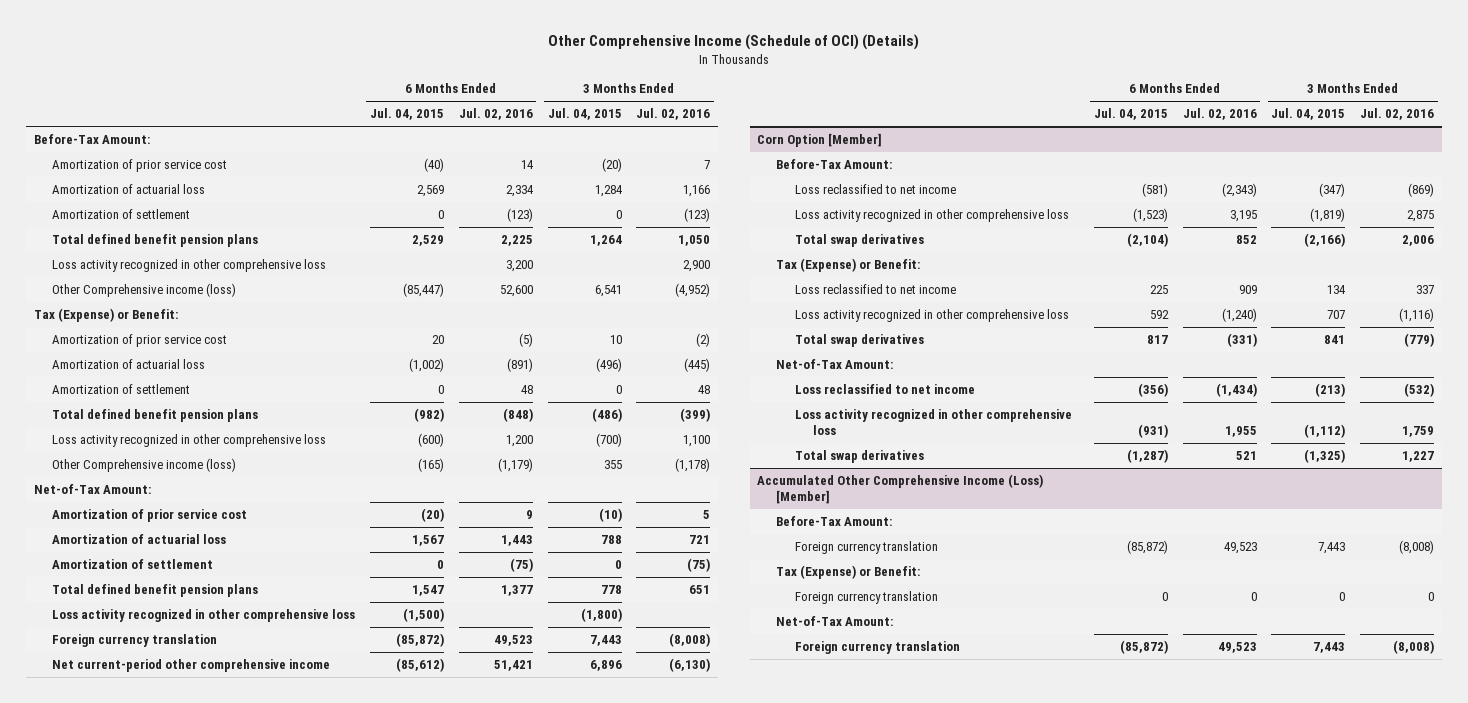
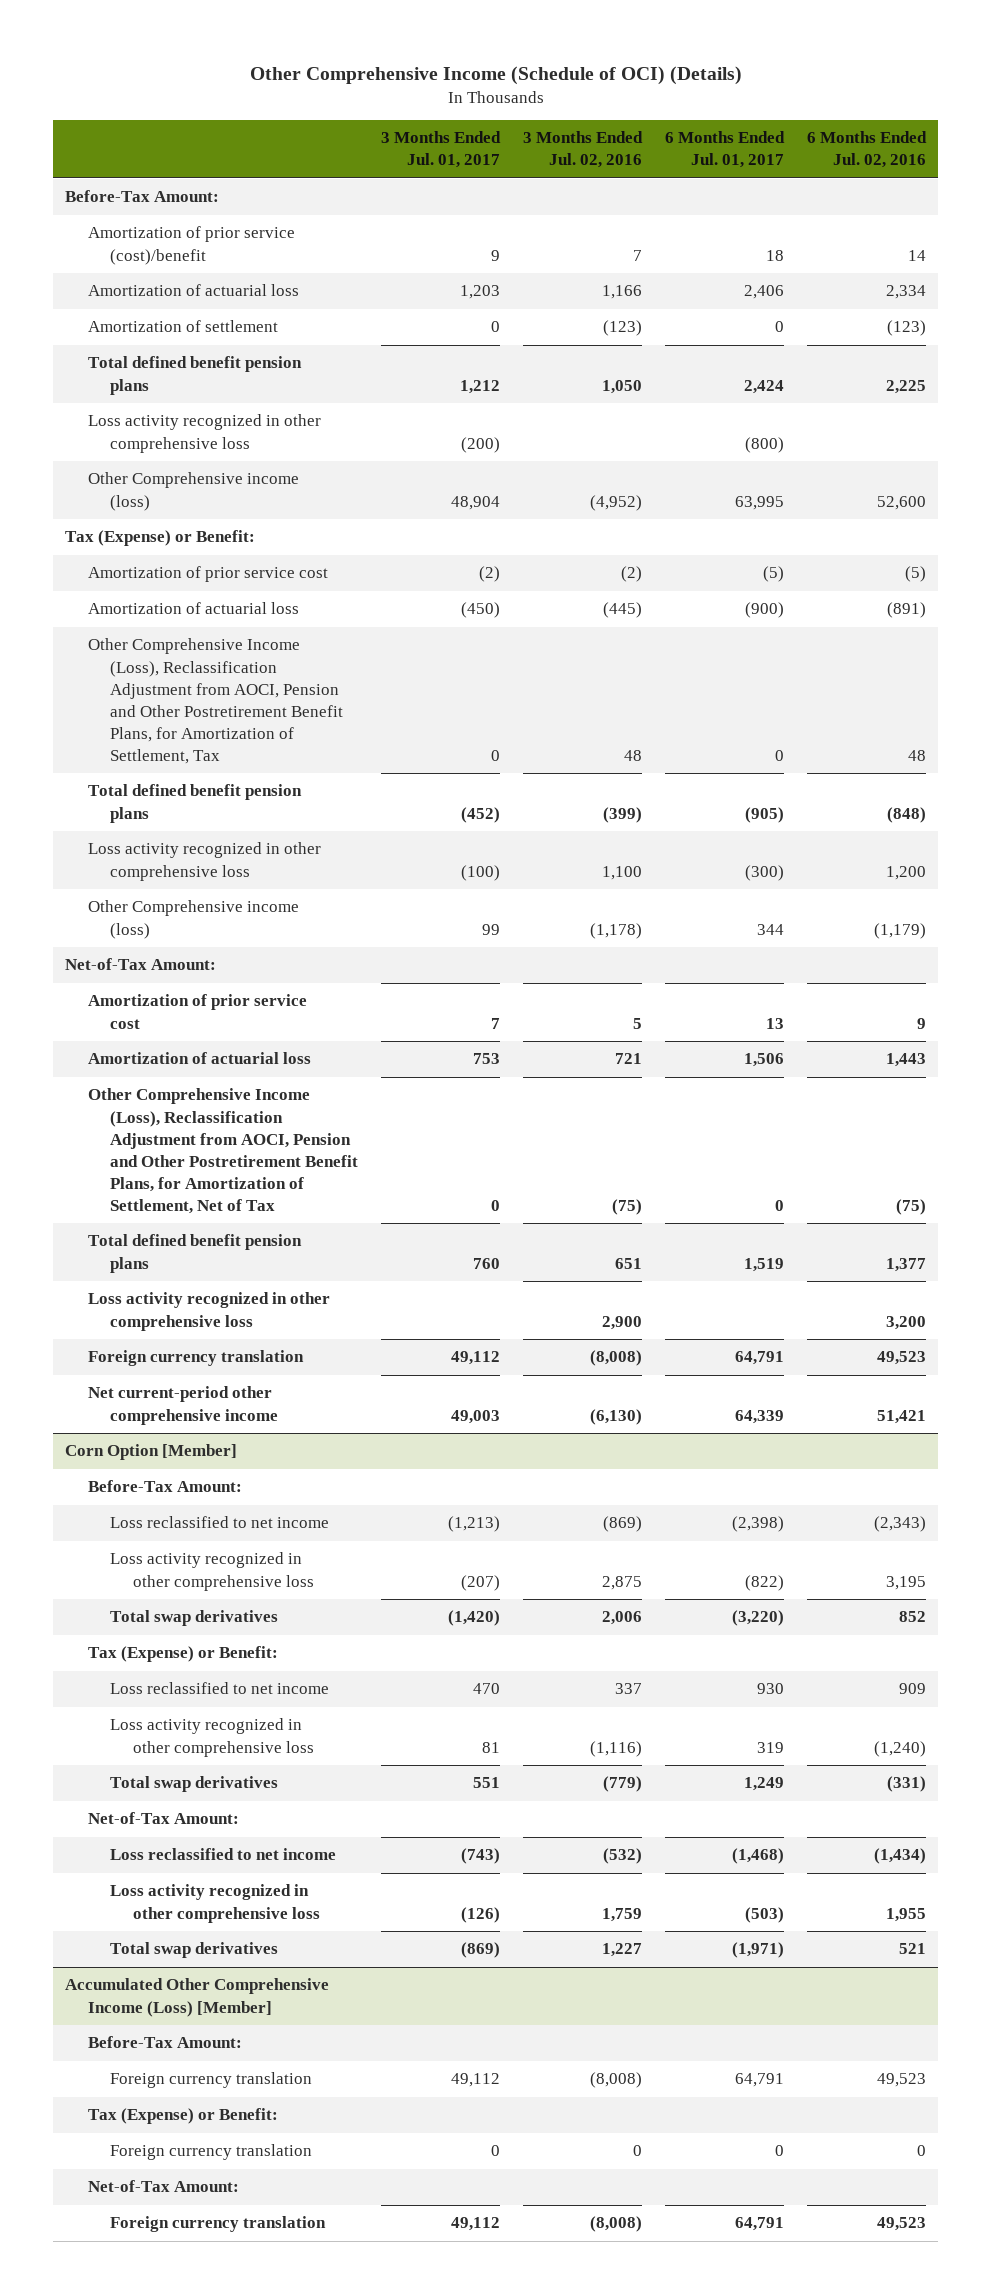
- | 6 Months Ended Jul. 04, 2015 | 6 Months Ended Jul. 02, 2016 | 3 Months Ended Jul. 04, 2015 | 3 Months Ended Jul. 02, 2016
+ | 3 Months Ended Jul. 01, 2017 | 3 Months Ended Jul. 02, 2016 | 6 Months Ended Jul. 01, 2017 | 6 Months Ended Jul. 02, 2016
- Amortization of prior service cost | (40) | 14 | (20) | 7
+ Amortization of prior service (cost)/benefit | 9 | 7 | 18 | 14
moved up: Loss activity recognized in other comprehensive loss | (200) | | (800) |
- Amortization of settlement | 0 | 48 | 0 | 48
+ Other Comprehensive Income (Loss), Reclassification Adjustment from AOCI, Pension and Other Postretirement Benefit Plans, for Amortization of Settlement, Tax | 0 | 48 | 0 | 48
- Amortization of settlement | 0 | (75) | 0 | (75)
+ Other Comprehensive Income (Loss), Reclassification Adjustment from AOCI, Pension and Other Postretirement Benefit Plans, for Amortization of Settlement, Net of Tax | 0 | (75) | 0 | (75)
moved down: Loss activity recognized in other comprehensive loss | | 2,900 | | 3,200

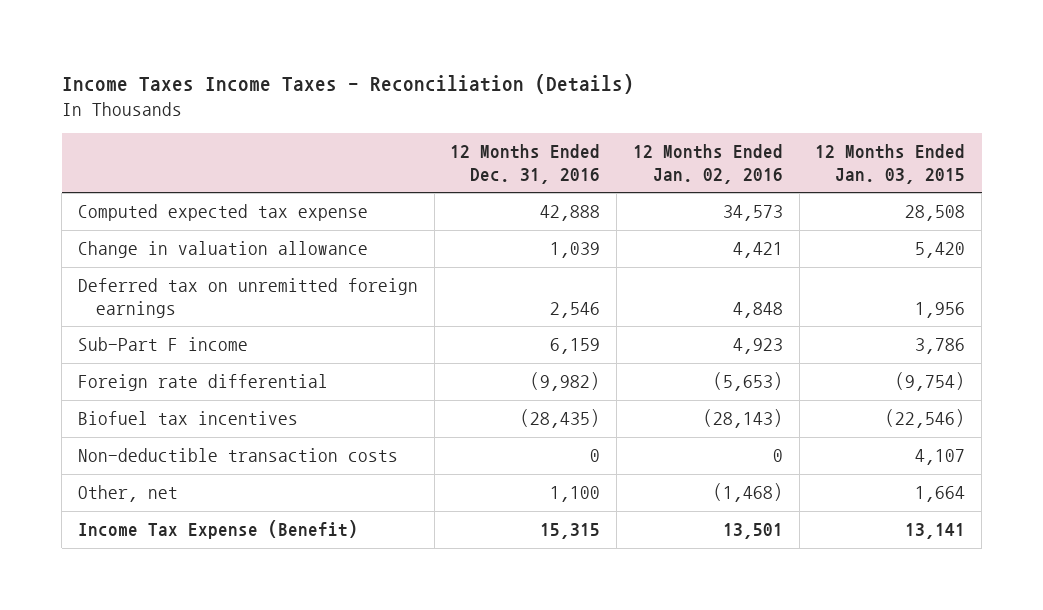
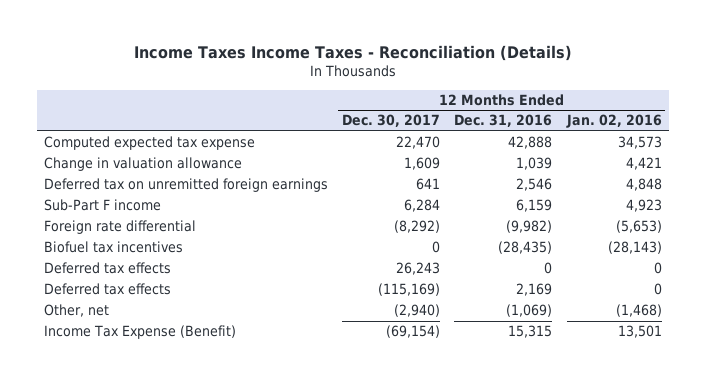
- | 12 Months Ended Dec. 31, 2016 | 12 Months Ended Jan. 02, 2016 | 12 Months Ended Jan. 03, 2015
+ | 12 Months Ended Dec. 30, 2017 | 12 Months Ended Dec. 31, 2016 | 12 Months Ended Jan. 02, 2016
- Non-deductible transaction costs | 0 | 0 | 4,107
- Other, net | 1,100 | (1,468) | 1,664
+ Deferred tax effects | 26,243 | 0 | 0
+ Deferred tax effects | (115,169) | 2,169 | 0
+ Other, net | (2,940) | (1,069) | (1,468)

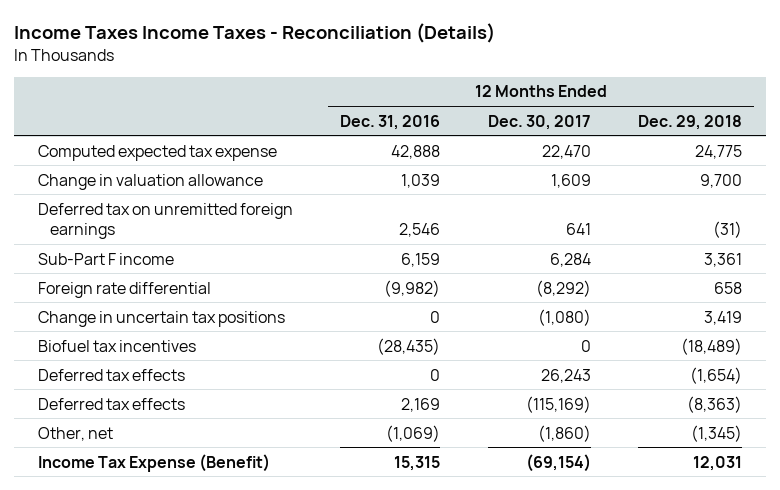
- | 12 Months Ended Dec. 30, 2017 | 12 Months Ended Dec. 31, 2016 | 12 Months Ended Jan. 02, 2016
+ | 12 Months Ended Dec. 31, 2016 | 12 Months Ended Dec. 30, 2017 | 12 Months Ended Dec. 29, 2018
+ Change in uncertain tax positions | 0 | (1,080) | 3,419
- Other, net | (2,940) | (1,069) | (1,468)
+ Other, net | (1,069) | (1,860) | (1,345)

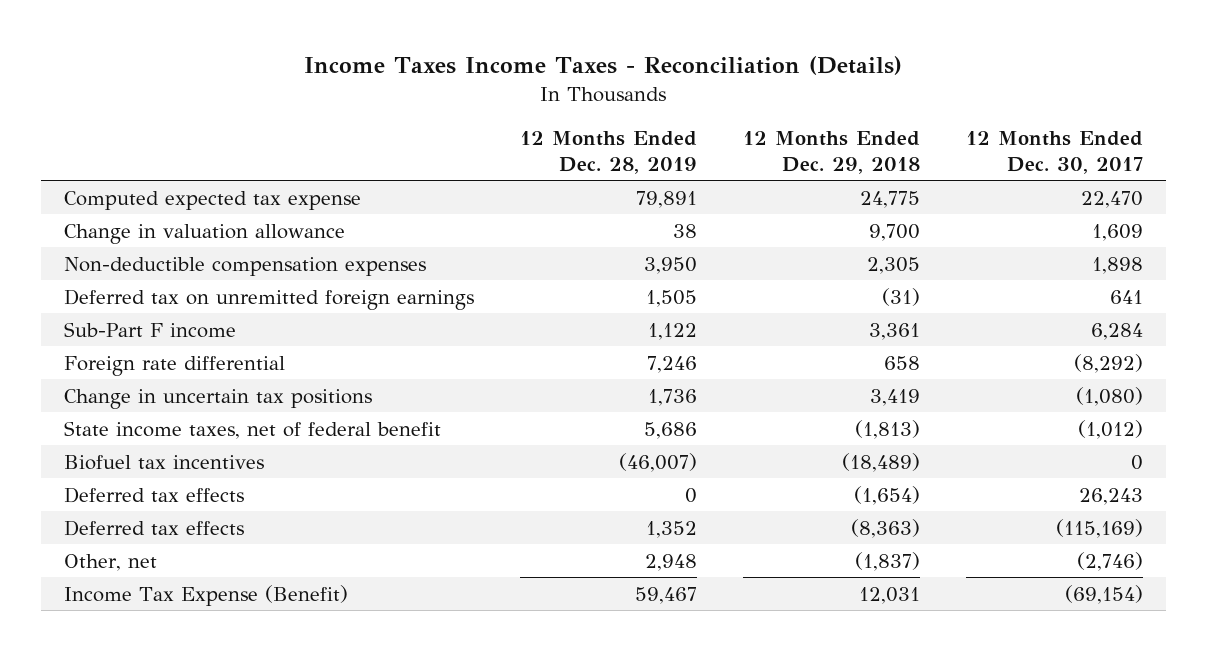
- | 12 Months Ended Dec. 31, 2016 | 12 Months Ended Dec. 30, 2017 | 12 Months Ended Dec. 29, 2018
+ | 12 Months Ended Dec. 28, 2019 | 12 Months Ended Dec. 29, 2018 | 12 Months Ended Dec. 30, 2017
+ Non-deductible compensation expenses | 3,950 | 2,305 | 1,898
+ State income taxes, net of federal benefit | 5,686 | (1,813) | (1,012)
- Other, net | (1,069) | (1,860) | (1,345)
+ Other, net | 2,948 | (1,837) | (2,746)

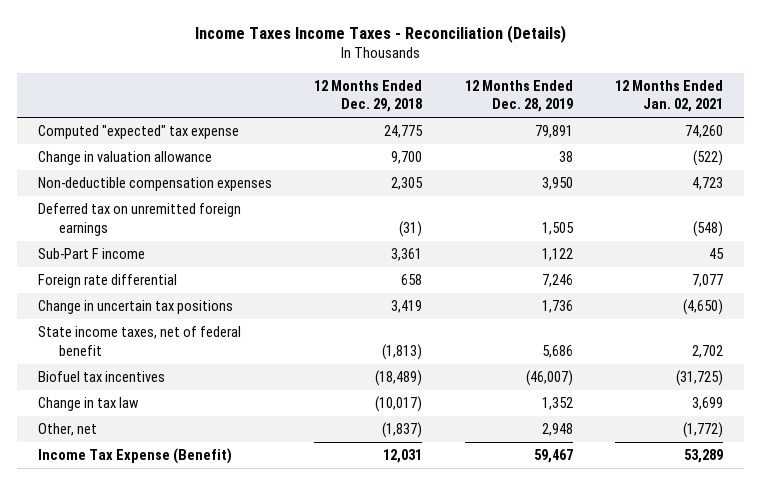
- | 12 Months Ended Dec. 28, 2019 | 12 Months Ended Dec. 29, 2018 | 12 Months Ended Dec. 30, 2017
+ | 12 Months Ended Dec. 29, 2018 | 12 Months Ended Dec. 28, 2019 | 12 Months Ended Jan. 02, 2021
- Computed expected tax expense | 79,891 | 24,775 | 22,470
+ Computed "expected" tax expense | 24,775 | 79,891 | 74,260
- Deferred tax effects | 0 | (1,654) | 26,243
- Deferred tax effects | 1,352 | (8,363) | (115,169)
+ Change in tax law | (10,017) | 1,352 | 3,699

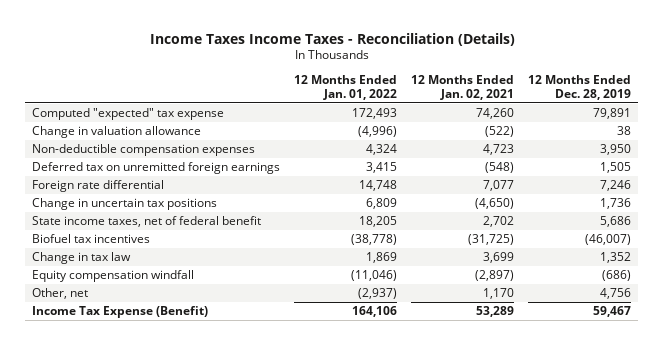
- | 12 Months Ended Dec. 29, 2018 | 12 Months Ended Dec. 28, 2019 | 12 Months Ended Jan. 02, 2021
+ | 12 Months Ended Jan. 01, 2022 | 12 Months Ended Jan. 02, 2021 | 12 Months Ended Dec. 28, 2019
- Sub-Part F income | 3,361 | 1,122 | 45
- Other, net | (1,837) | 2,948 | (1,772)
+ Equity compensation windfall | (11,046) | (2,897) | (686)
+ Other, net | (2,937) | 1,170 | 4,756

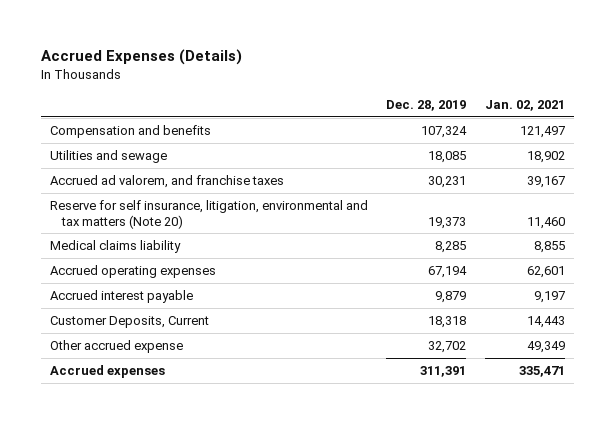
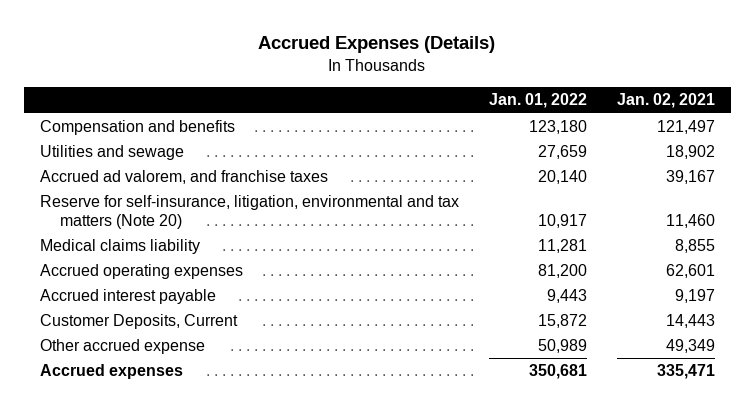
- | Dec. 28, 2019 | Jan. 02, 2021
+ | Jan. 01, 2022 | Jan. 02, 2021
- Reserve for self insurance, litigation, environmental and tax matters (Note 20) | 19,373 | 11,460
+ Reserve for self-insurance, litigation, environmental and tax matters (Note 20) | 10,917 | 11,460

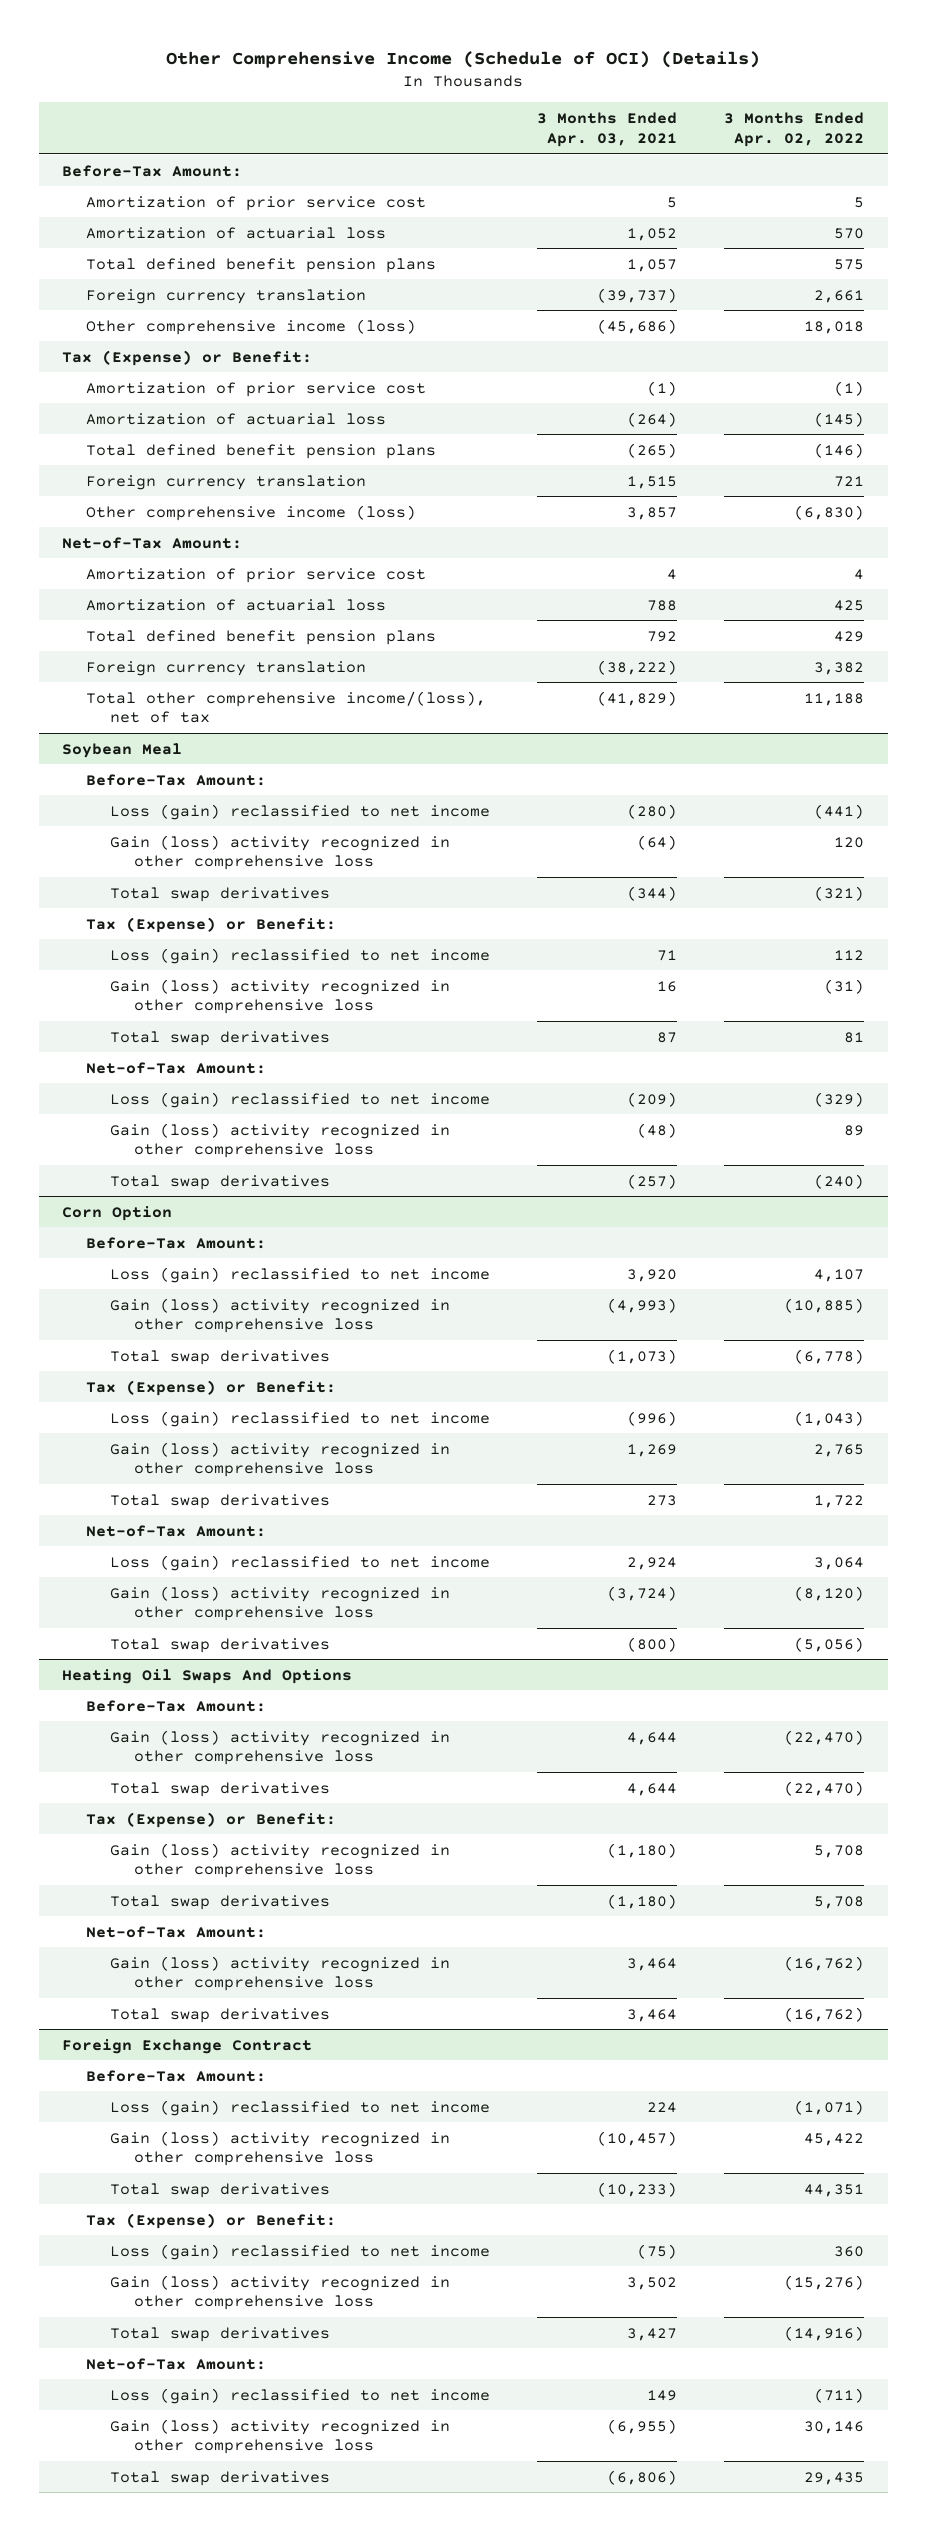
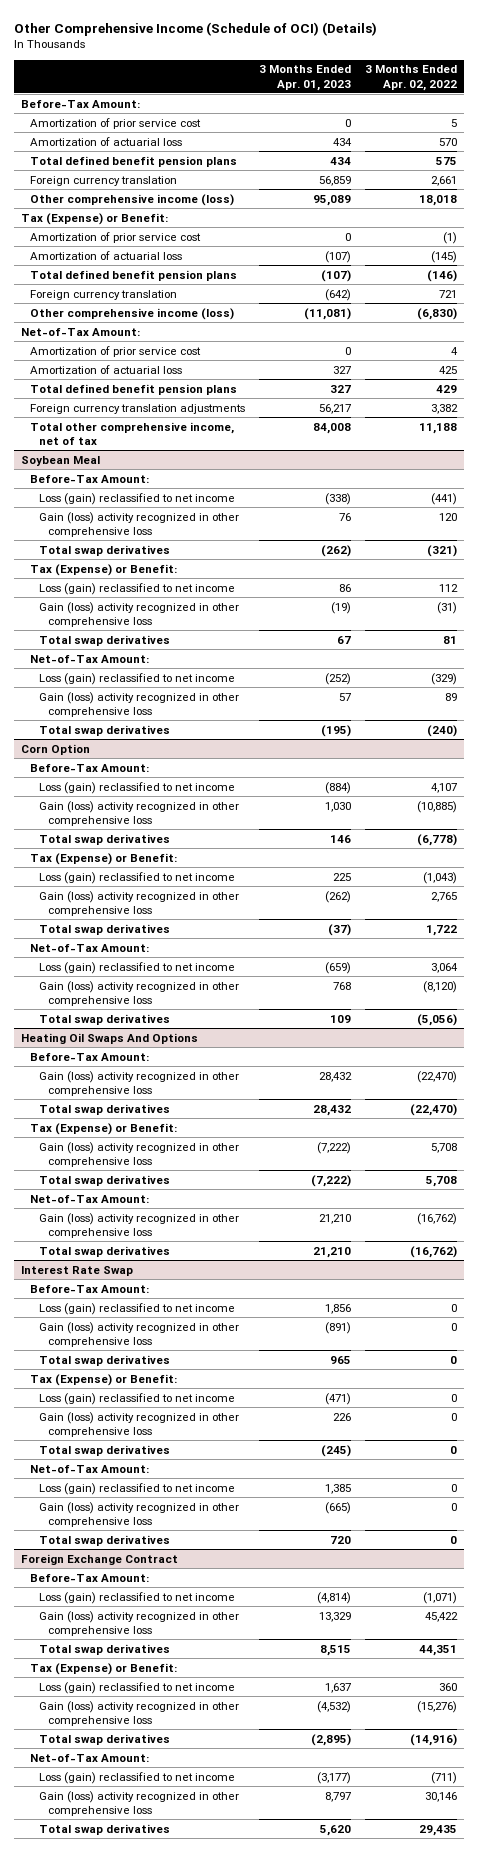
- | 3 Months Ended Apr. 03, 2021 | 3 Months Ended Apr. 02, 2022
+ | 3 Months Ended Apr. 01, 2023 | 3 Months Ended Apr. 02, 2022
- Foreign currency translation | (38,222) | 3,382
- Total other comprehensive income/(loss), net of tax | (41,829) | 11,188
+ Foreign currency translation adjustments | 56,217 | 3,382
+ Total other comprehensive income, net of tax | 84,008 | 11,188
+ Interest Rate Swap
+ Before-Tax Amount:
+ Loss (gain) reclassified to net income | 1,856 | 0
+ Gain (loss) activity recognized in other comprehensive loss | (891) | 0
+ Total swap derivatives | 965 | 0
+ Tax (Expense) or Benefit:
+ Loss (gain) reclassified to net income | (471) | 0
+ Gain (loss) activity recognized in other comprehensive loss | 226 | 0
+ Total swap derivatives | (245) | 0
+ Net-of-Tax Amount:
+ Loss (gain) reclassified to net income | 1,385 | 0
+ Gain (loss) activity recognized in other comprehensive loss | (665) | 0
+ Total swap derivatives | 720 | 0

